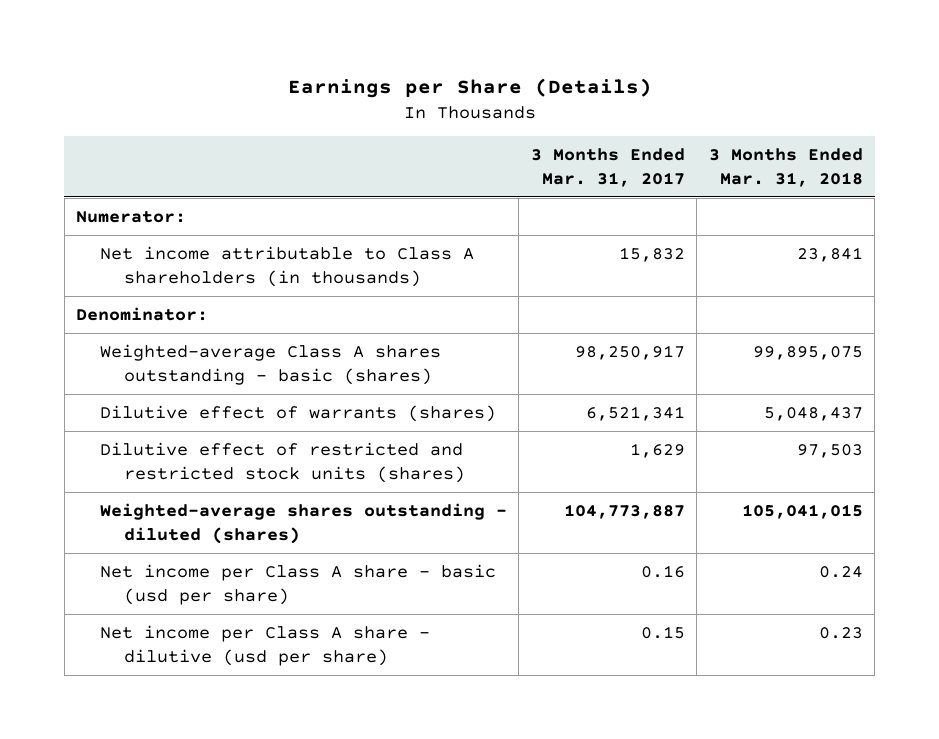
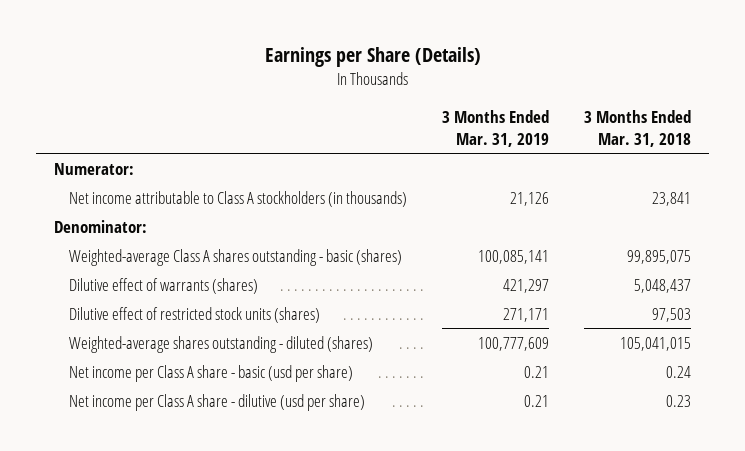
- | 3 Months Ended Mar. 31, 2017 | 3 Months Ended Mar. 31, 2018
+ | 3 Months Ended Mar. 31, 2019 | 3 Months Ended Mar. 31, 2018
- Net income attributable to Class A shareholders (in thousands) | 15,832 | 23,841
+ Net income attributable to Class A stockholders (in thousands) | 21,126 | 23,841
- Dilutive effect of restricted and restricted stock units (shares) | 1,629 | 97,503
+ Dilutive effect of restricted stock units (shares) | 271,171 | 97,503

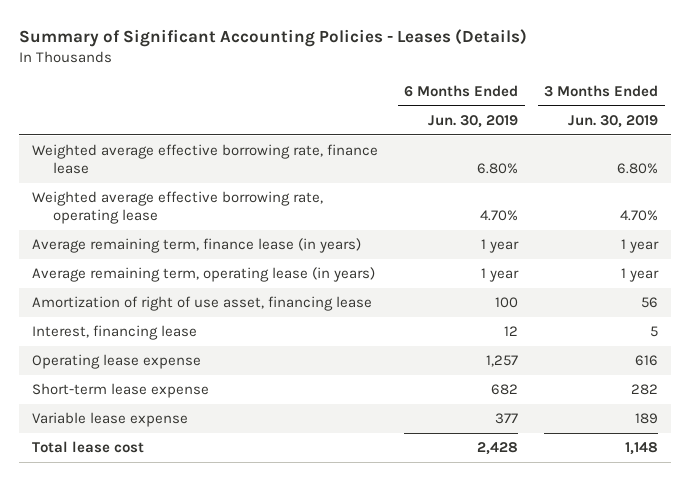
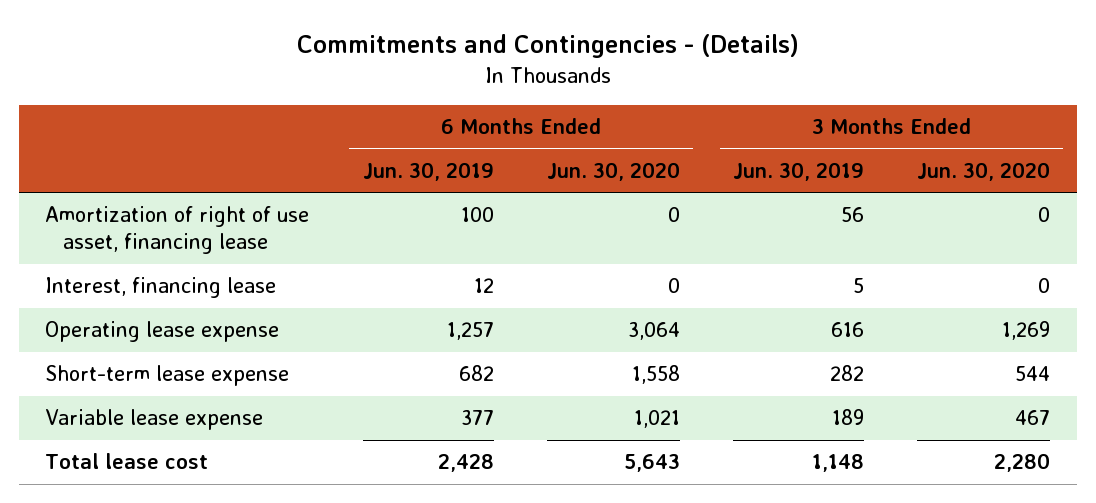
- Summary of Significant Accounting Policies - Leases (Details)
+ Commitments and Contingencies - (Details)
- | 6 Months Ended Jun. 30, 2019 | 3 Months Ended Jun. 30, 2019
+ | 6 Months Ended Jun. 30, 2019 | 6 Months Ended Jun. 30, 2020 | 3 Months Ended Jun. 30, 2019 | 3 Months Ended Jun. 30, 2020
- Weighted average effective borrowing rate, finance lease | 6.80% | 6.80%
- Weighted average effective borrowing rate, operating lease | 4.70% | 4.70%
- Average remaining term, finance lease (in years) | 1 year | 1 year
- Average remaining term, operating lease (in years) | 1 year | 1 year

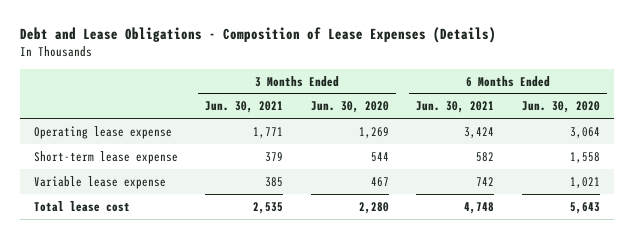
- Commitments and Contingencies - (Details)
+ Debt and Lease Obligations - Composition of Lease Expenses (Details)
- | 6 Months Ended Jun. 30, 2019 | 6 Months Ended Jun. 30, 2020 | 3 Months Ended Jun. 30, 2019 | 3 Months Ended Jun. 30, 2020
+ | 3 Months Ended Jun. 30, 2021 | 3 Months Ended Jun. 30, 2020 | 6 Months Ended Jun. 30, 2021 | 6 Months Ended Jun. 30, 2020
- Amortization of right of use asset, financing lease | 100 | 0 | 56 | 0
- Interest, financing lease | 12 | 0 | 5 | 0

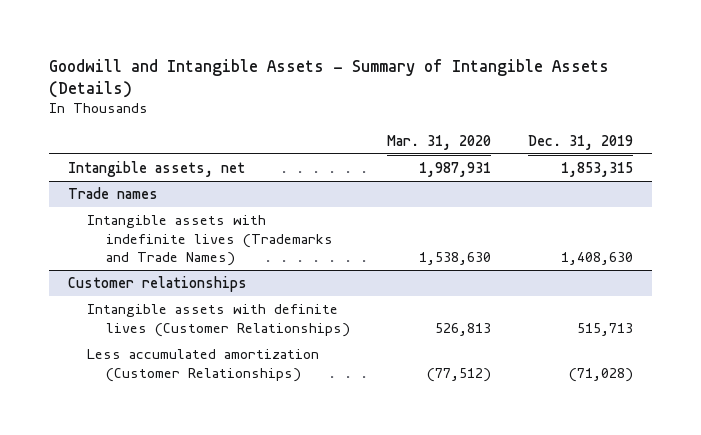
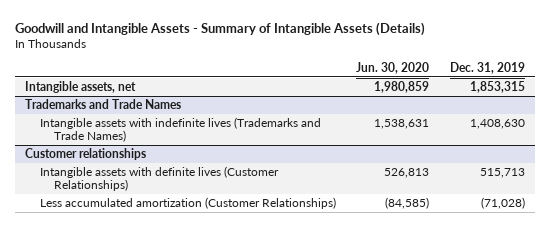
- | Mar. 31, 2020 | Dec. 31, 2019
+ | Jun. 30, 2020 | Dec. 31, 2019
- Trade names
+ Trademarks and Trade Names

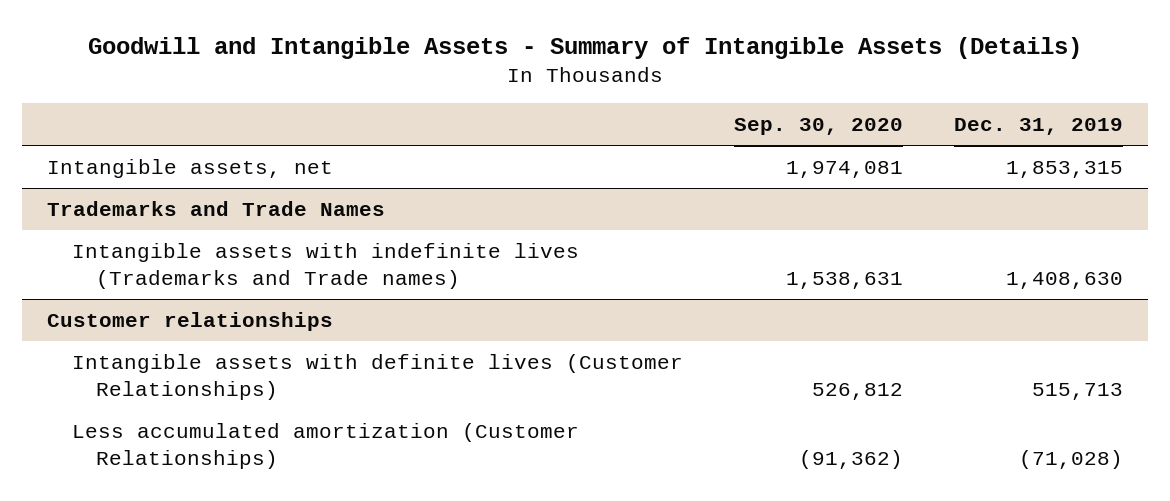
- | Jun. 30, 2020 | Dec. 31, 2019
+ | Sep. 30, 2020 | Dec. 31, 2019
@ Trademarks and Trade Names
- Intangible assets with indefinite lives (Trademarks and Trade Names) | 1,538,631 | 1,408,630
+ Intangible assets with indefinite lives (Trademarks and Trade names) | 1,538,631 | 1,408,630

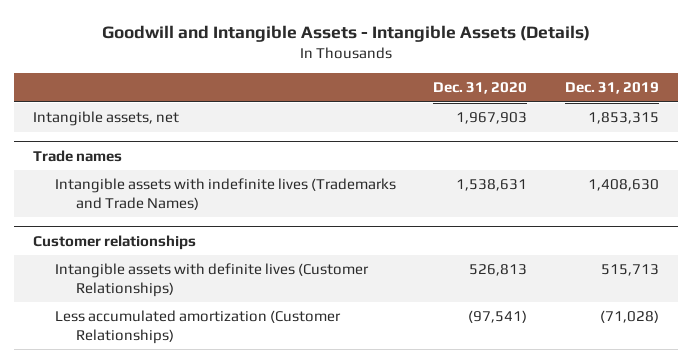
- Goodwill and Intangible Assets - Summary of Intangible Assets (Details)
+ Goodwill and Intangible Assets - Intangible Assets (Details)
- | Sep. 30, 2020 | Dec. 31, 2019
+ | Dec. 31, 2020 | Dec. 31, 2019
- Trademarks and Trade Names
- Intangible assets with indefinite lives (Trademarks and Trade names) | 1,538,631 | 1,408,630
+ Trade names
+ Intangible assets with indefinite lives (Trademarks and Trade Names) | 1,538,631 | 1,408,630

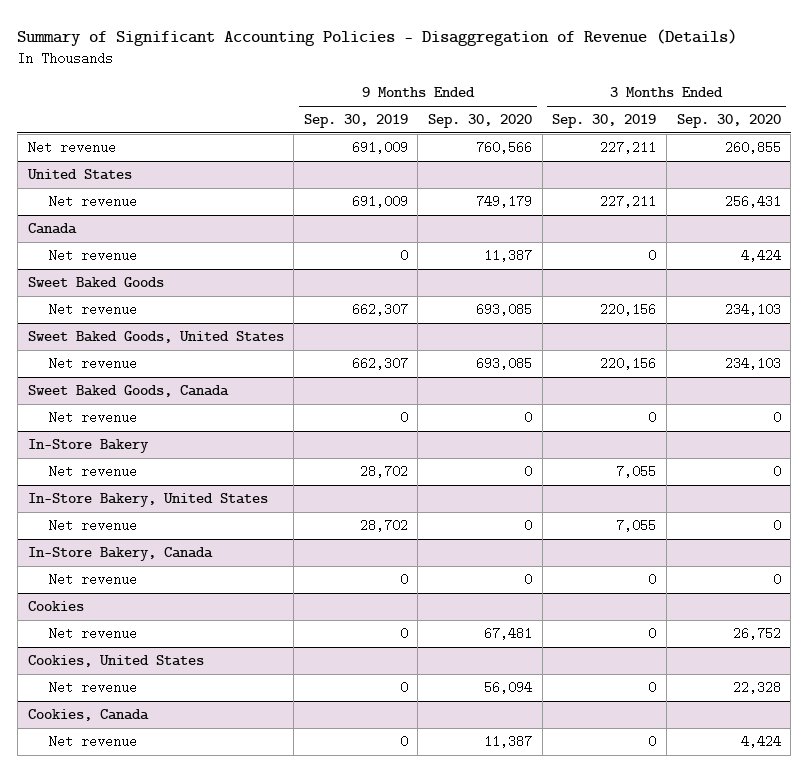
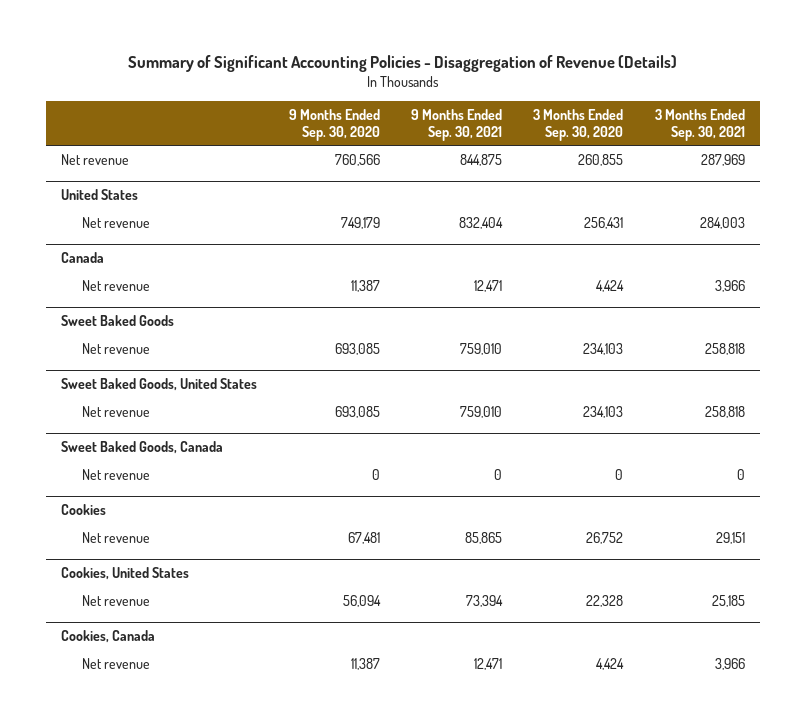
- | 9 Months Ended Sep. 30, 2019 | 9 Months Ended Sep. 30, 2020 | 3 Months Ended Sep. 30, 2019 | 3 Months Ended Sep. 30, 2020
+ | 9 Months Ended Sep. 30, 2020 | 9 Months Ended Sep. 30, 2021 | 3 Months Ended Sep. 30, 2020 | 3 Months Ended Sep. 30, 2021
- In-Store Bakery
- Net revenue | 28,702 | 0 | 7,055 | 0
- In-Store Bakery, United States
- Net revenue | 28,702 | 0 | 7,055 | 0
- In-Store Bakery, Canada
- Net revenue | 0 | 0 | 0 | 0

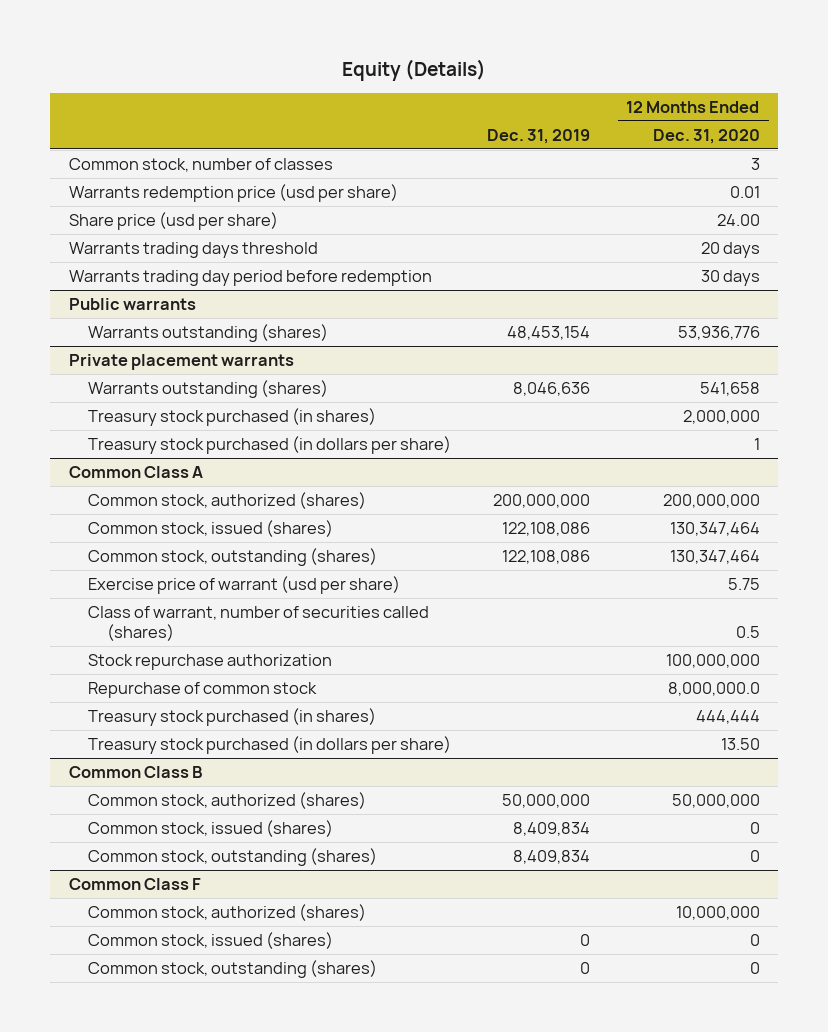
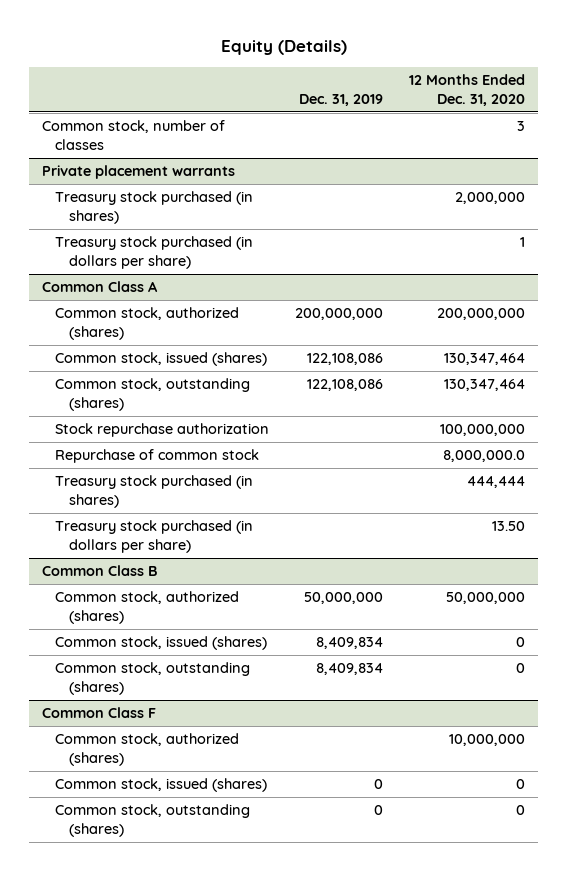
- Warrants redemption price (usd per share) | | 0.01
- Share price (usd per share) | | 24.00
- Warrants trading days threshold | | 20 days
- Warrants trading day period before redemption | | 30 days
- Public warrants
- Warrants outstanding (shares) | 48,453,154 | 53,936,776
@ Private placement warrants
- Warrants outstanding (shares) | 8,046,636 | 541,658
@ Common Class A
- Exercise price of warrant (usd per share) | | 5.75
- Class of warrant, number of securities called (shares) | | 0.5

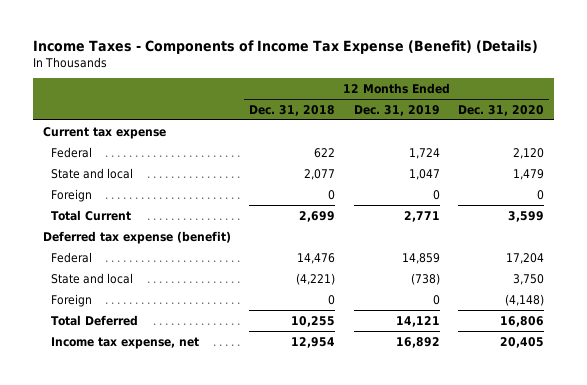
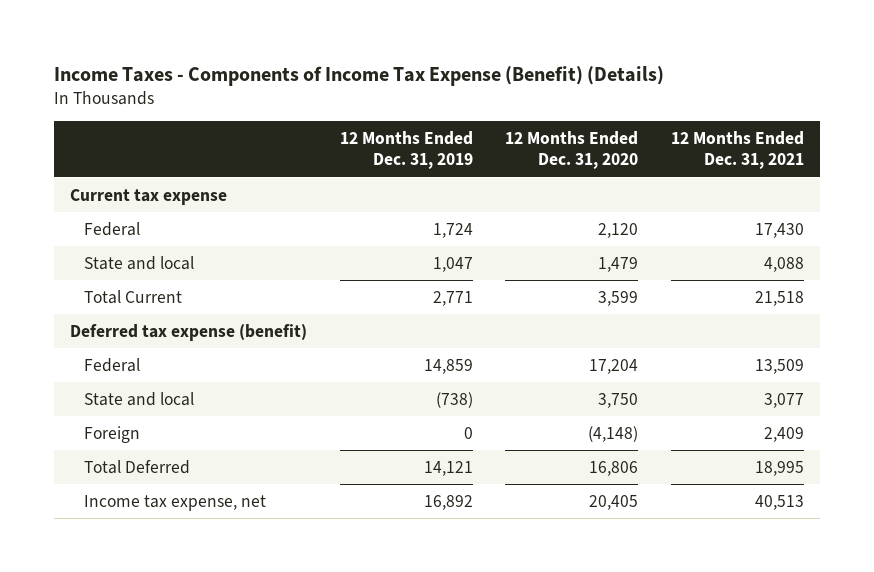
- | 12 Months Ended Dec. 31, 2018 | 12 Months Ended Dec. 31, 2019 | 12 Months Ended Dec. 31, 2020
+ | 12 Months Ended Dec. 31, 2019 | 12 Months Ended Dec. 31, 2020 | 12 Months Ended Dec. 31, 2021
- Foreign | 0 | 0 | 0

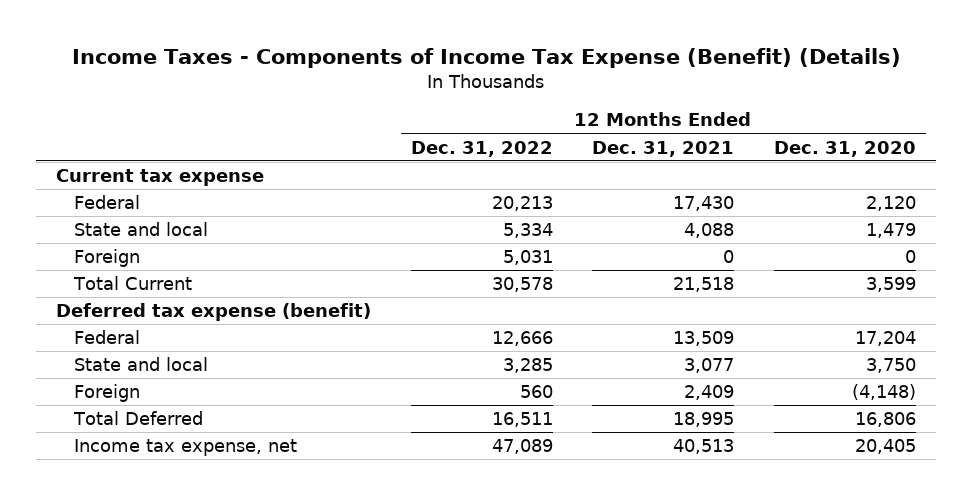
- | 12 Months Ended Dec. 31, 2019 | 12 Months Ended Dec. 31, 2020 | 12 Months Ended Dec. 31, 2021
+ | 12 Months Ended Dec. 31, 2022 | 12 Months Ended Dec. 31, 2021 | 12 Months Ended Dec. 31, 2020
+ Foreign | 5,031 | 0 | 0

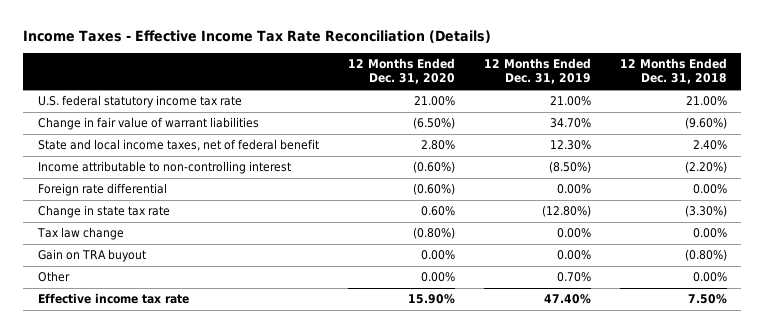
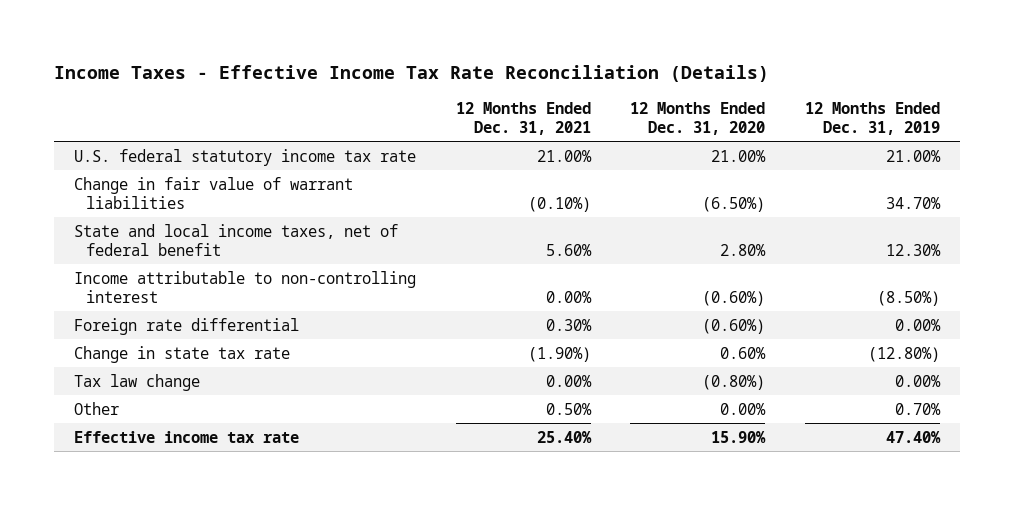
- | 12 Months Ended Dec. 31, 2020 | 12 Months Ended Dec. 31, 2019 | 12 Months Ended Dec. 31, 2018
+ | 12 Months Ended Dec. 31, 2021 | 12 Months Ended Dec. 31, 2020 | 12 Months Ended Dec. 31, 2019
- Gain on TRA buyout | 0.00% | 0.00% | (0.80%)

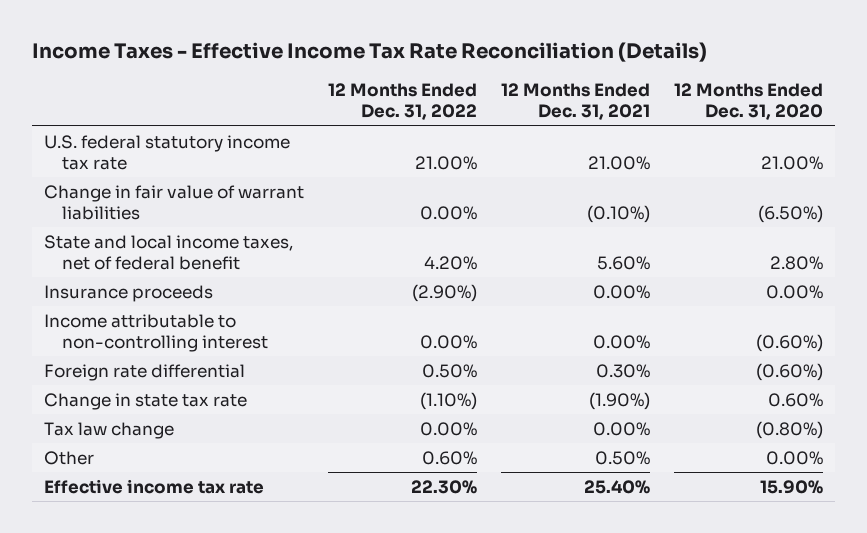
- | 12 Months Ended Dec. 31, 2021 | 12 Months Ended Dec. 31, 2020 | 12 Months Ended Dec. 31, 2019
+ | 12 Months Ended Dec. 31, 2022 | 12 Months Ended Dec. 31, 2021 | 12 Months Ended Dec. 31, 2020
+ Insurance proceeds | (2.90%) | 0.00% | 0.00%

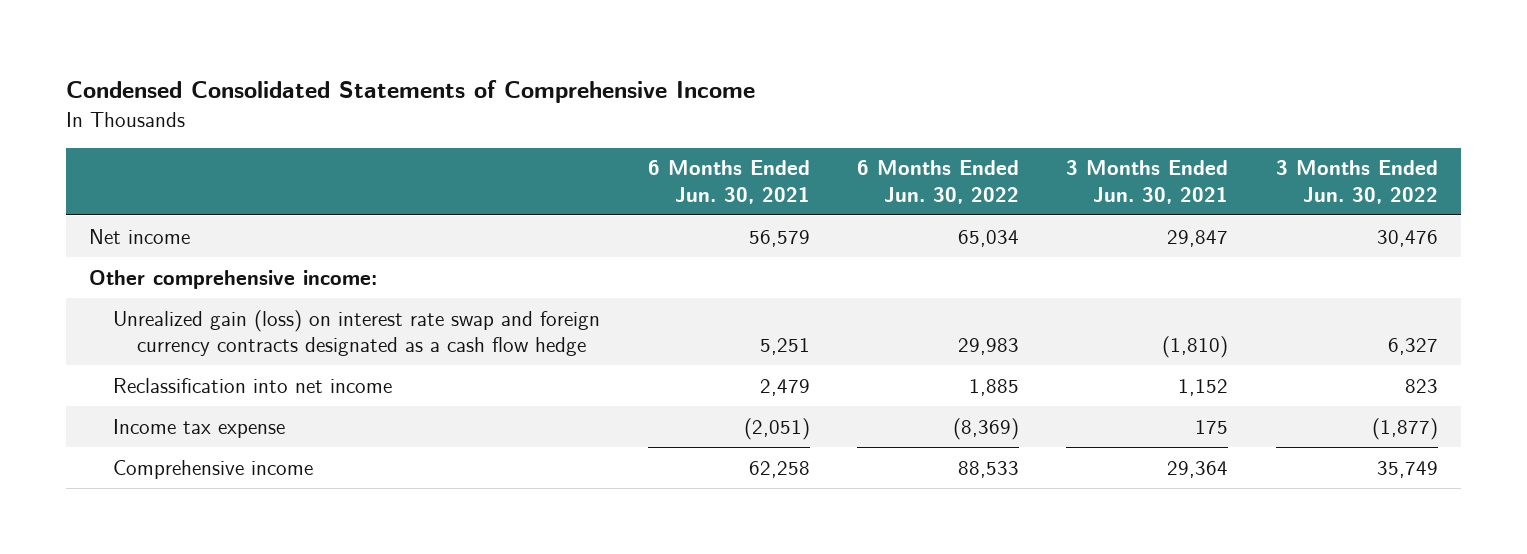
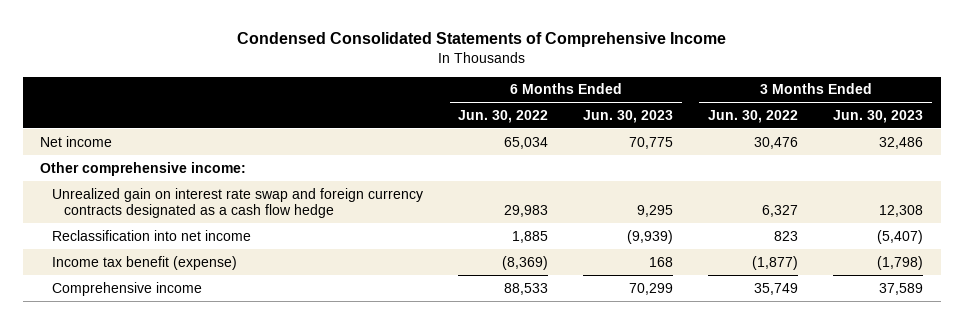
- | 6 Months Ended Jun. 30, 2021 | 6 Months Ended Jun. 30, 2022 | 3 Months Ended Jun. 30, 2021 | 3 Months Ended Jun. 30, 2022
+ | 6 Months Ended Jun. 30, 2022 | 6 Months Ended Jun. 30, 2023 | 3 Months Ended Jun. 30, 2022 | 3 Months Ended Jun. 30, 2023
- Unrealized gain (loss) on interest rate swap and foreign currency contracts designated as a cash flow hedge | 5,251 | 29,983 | (1,810) | 6,327
+ Unrealized gain on interest rate swap and foreign currency contracts designated as a cash flow hedge | 29,983 | 9,295 | 6,327 | 12,308
- Income tax expense | (2,051) | (8,369) | 175 | (1,877)
+ Income tax benefit (expense) | (8,369) | 168 | (1,877) | (1,798)

